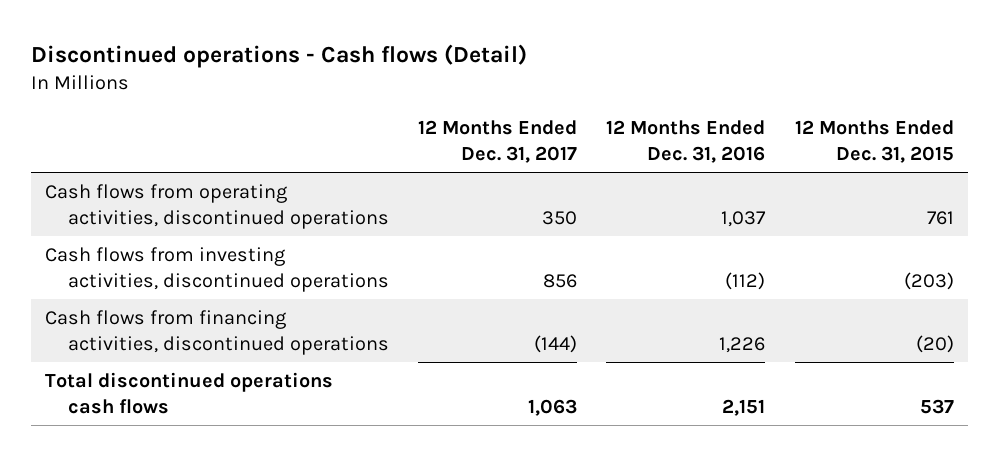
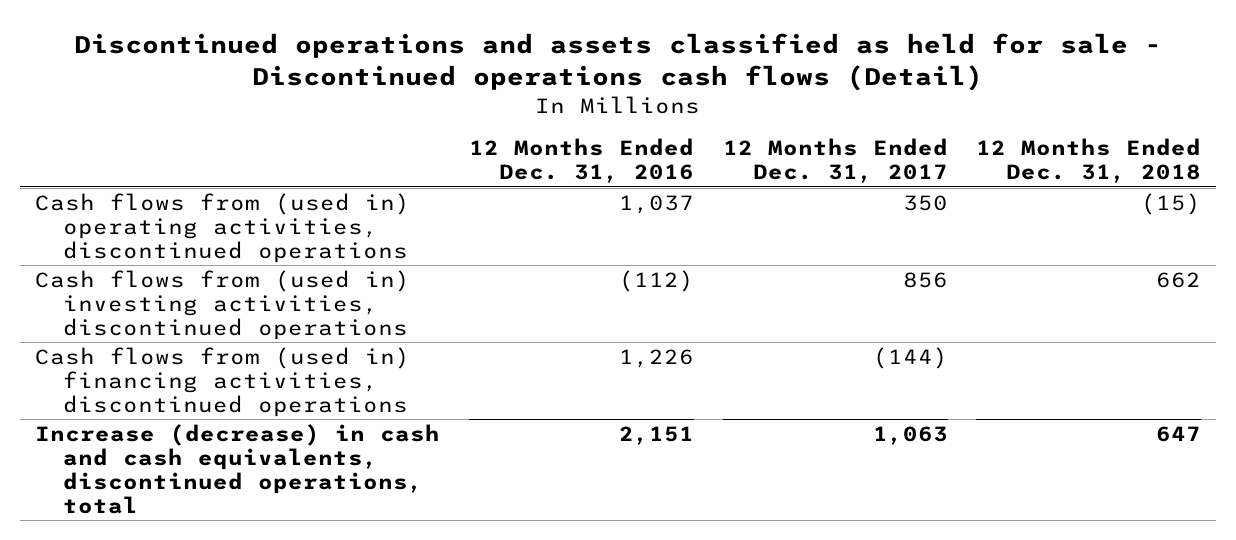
- Discontinued operations - Cash flows (Detail)
+ Discontinued operations and assets classified as held for sale - Discontinued operations cash flows (Detail)
- | 12 Months Ended Dec. 31, 2017 | 12 Months Ended Dec. 31, 2016 | 12 Months Ended Dec. 31, 2015
+ | 12 Months Ended Dec. 31, 2016 | 12 Months Ended Dec. 31, 2017 | 12 Months Ended Dec. 31, 2018
- Cash flows from operating activities, discontinued operations | 350 | 1,037 | 761
- Cash flows from investing activities, discontinued operations | 856 | (112) | (203)
- Cash flows from financing activities, discontinued operations | (144) | 1,226 | (20)
- Total discontinued operations cash flows | 1,063 | 2,151 | 537
+ Cash flows from (used in) operating activities, discontinued operations | 1,037 | 350 | (15)
+ Cash flows from (used in) investing activities, discontinued operations | (112) | 856 | 662
+ Cash flows from (used in) financing activities, discontinued operations | 1,226 | (144) |
+ Increase (decrease) in cash and cash equivalents, discontinued operations, total | 2,151 | 1,063 | 647

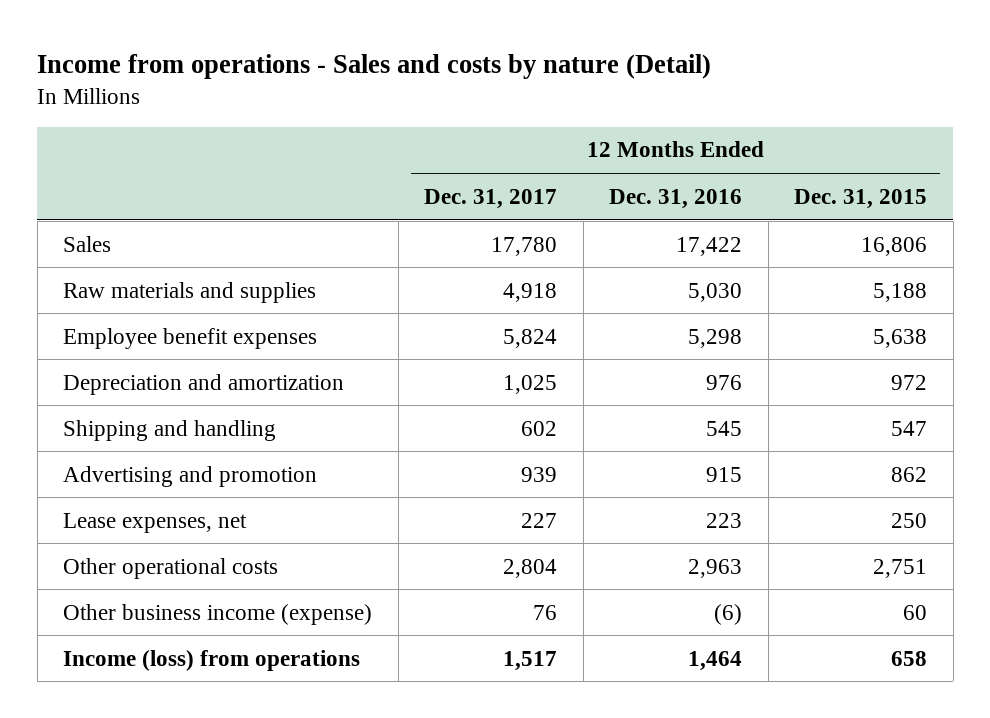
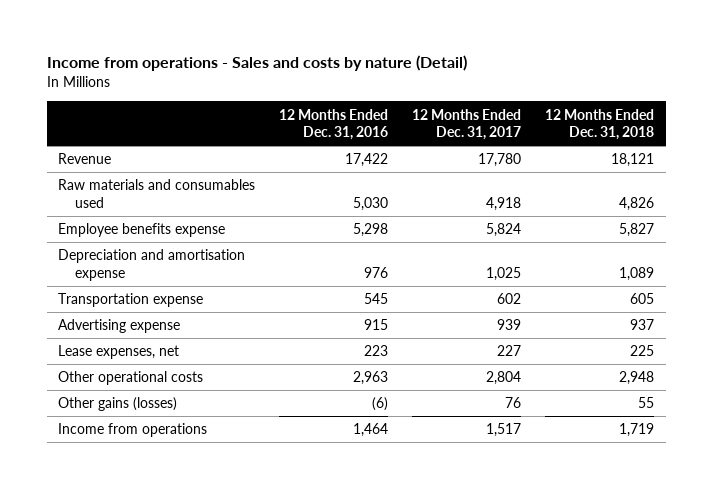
- | 12 Months Ended Dec. 31, 2017 | 12 Months Ended Dec. 31, 2016 | 12 Months Ended Dec. 31, 2015
+ | 12 Months Ended Dec. 31, 2016 | 12 Months Ended Dec. 31, 2017 | 12 Months Ended Dec. 31, 2018
- Sales | 17,780 | 17,422 | 16,806
- Raw materials and supplies | 4,918 | 5,030 | 5,188
- Employee benefit expenses | 5,824 | 5,298 | 5,638
- Depreciation and amortization | 1,025 | 976 | 972
- Shipping and handling | 602 | 545 | 547
- Advertising and promotion | 939 | 915 | 862
+ Revenue | 17,422 | 17,780 | 18,121
+ Raw materials and consumables used | 5,030 | 4,918 | 4,826
+ Employee benefits expense | 5,298 | 5,824 | 5,827
+ Depreciation and amortisation expense | 976 | 1,025 | 1,089
+ Transportation expense | 545 | 602 | 605
+ Advertising expense | 915 | 939 | 937
- Other business income (expense) | 76 | (6) | 60
- Income (loss) from operations | 1,517 | 1,464 | 658
+ Other gains (losses) | (6) | 76 | 55
+ Income from operations | 1,464 | 1,517 | 1,719

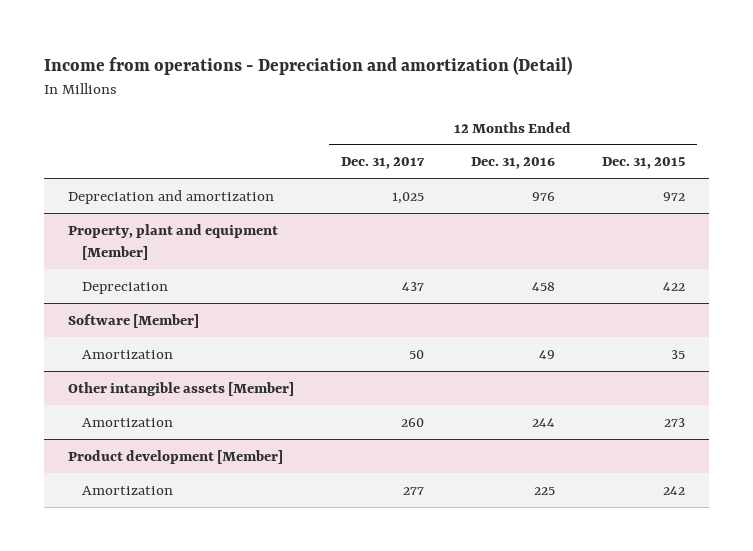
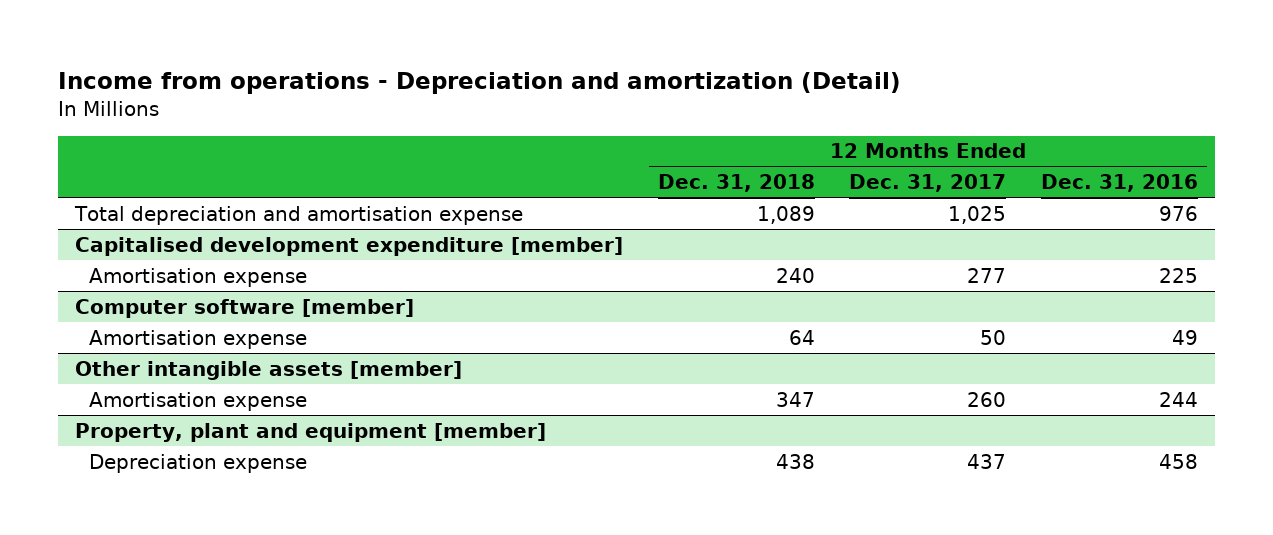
- | 12 Months Ended Dec. 31, 2017 | 12 Months Ended Dec. 31, 2016 | 12 Months Ended Dec. 31, 2015
+ | 12 Months Ended Dec. 31, 2018 | 12 Months Ended Dec. 31, 2017 | 12 Months Ended Dec. 31, 2016
- Depreciation and amortization | 1,025 | 976 | 972
- Property, plant and equipment [Member]
- Depreciation | 437 | 458 | 422
- Software [Member]
- Amortization | 50 | 49 | 35
- Other intangible assets [Member]
- Amortization | 260 | 244 | 273
- Product development [Member]
- Amortization | 277 | 225 | 242
+ Total depreciation and amortisation expense | 1,089 | 1,025 | 976
+ Capitalised development expenditure [member]
+ Amortisation expense | 240 | 277 | 225
+ Computer software [member]
+ Amortisation expense | 64 | 50 | 49
+ Other intangible assets [member]
+ Amortisation expense | 347 | 260 | 244
+ Property, plant and equipment [member]
+ Depreciation expense | 438 | 437 | 458

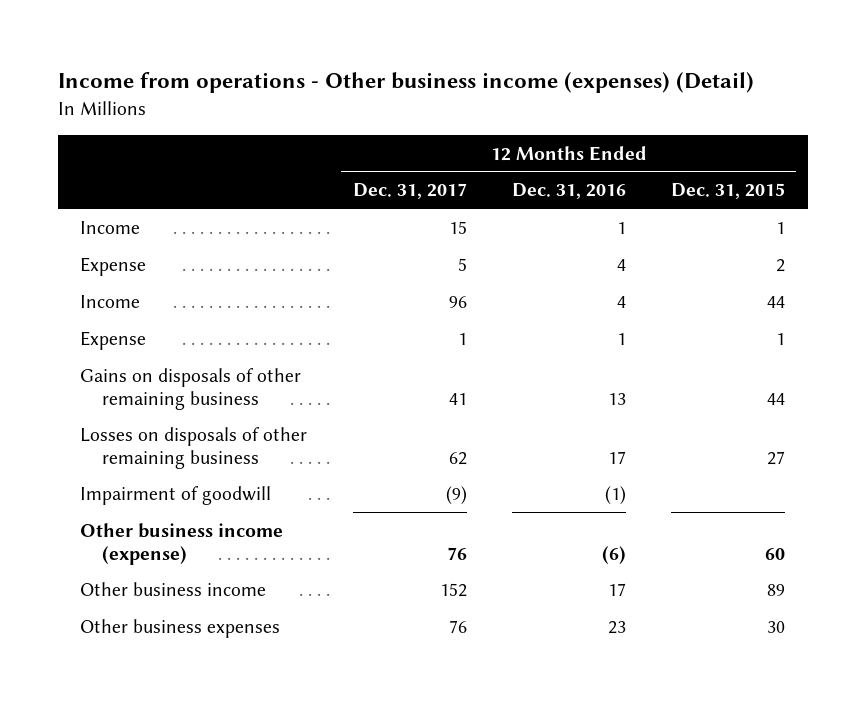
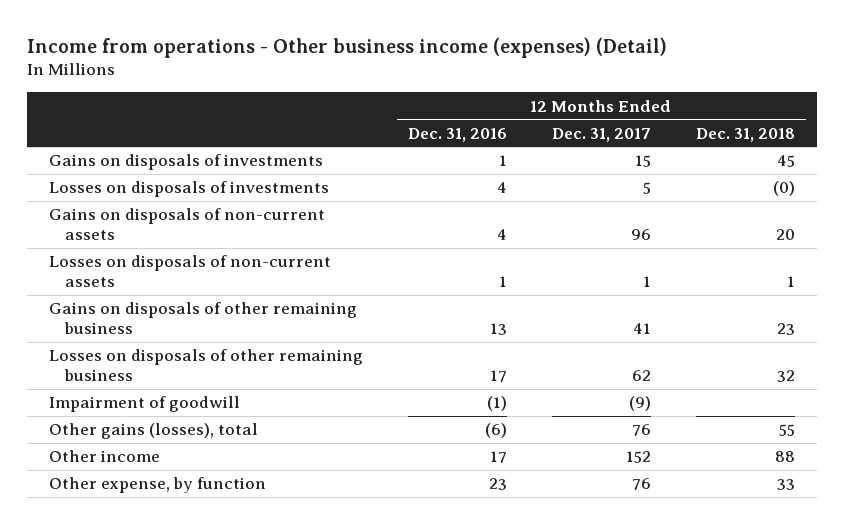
- | 12 Months Ended Dec. 31, 2017 | 12 Months Ended Dec. 31, 2016 | 12 Months Ended Dec. 31, 2015
+ | 12 Months Ended Dec. 31, 2016 | 12 Months Ended Dec. 31, 2017 | 12 Months Ended Dec. 31, 2018
- Income | 15 | 1 | 1
- Expense | 5 | 4 | 2
- Income | 96 | 4 | 44
- Expense | 1 | 1 | 1
+ Gains on disposals of investments | 1 | 15 | 45
+ Losses on disposals of investments | 4 | 5 | (0)
+ Gains on disposals of non-current assets | 4 | 96 | 20
+ Losses on disposals of non-current assets | 1 | 1 | 1
- Other business income (expense) | 76 | (6) | 60
- Other business income | 152 | 17 | 89
- Other business expenses | 76 | 23 | 30
+ Other gains (losses), total | (6) | 76 | 55
+ Other income | 17 | 152 | 88
+ Other expense, by function | 23 | 76 | 33

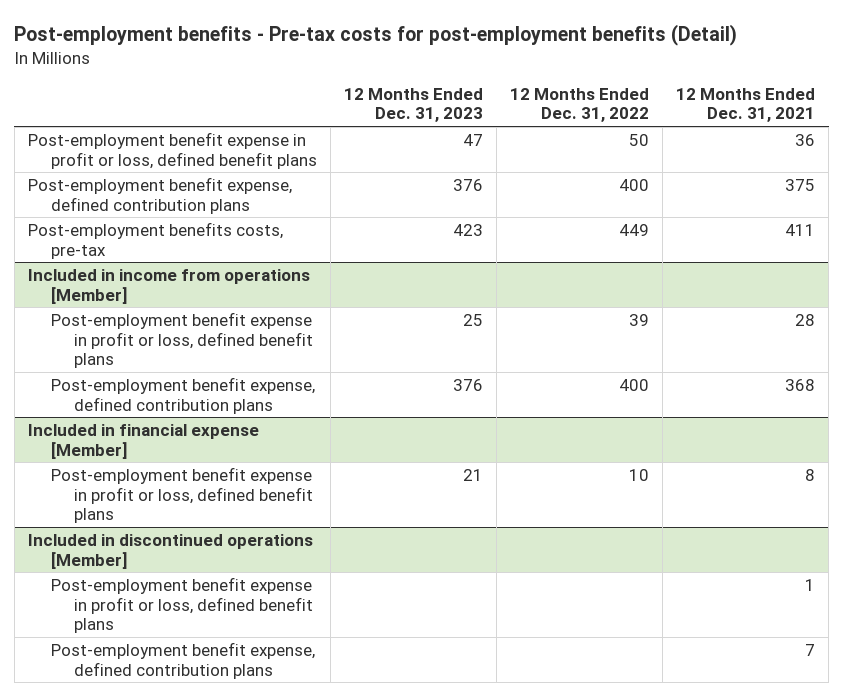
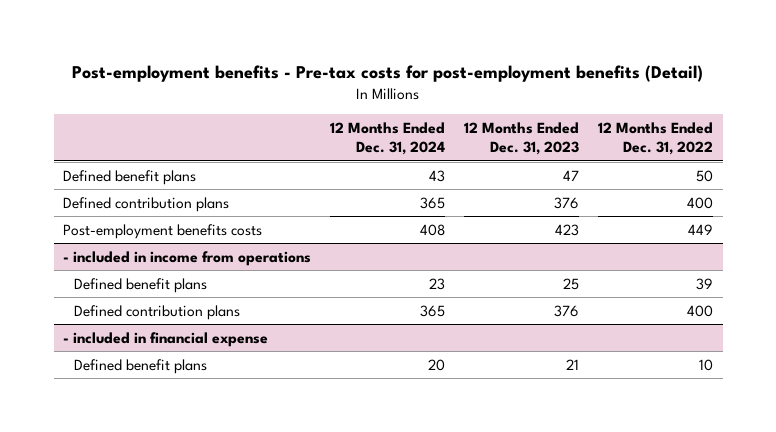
- | 12 Months Ended Dec. 31, 2023 | 12 Months Ended Dec. 31, 2022 | 12 Months Ended Dec. 31, 2021
+ | 12 Months Ended Dec. 31, 2024 | 12 Months Ended Dec. 31, 2023 | 12 Months Ended Dec. 31, 2022
- Post-employment benefit expense in profit or loss, defined benefit plans | 47 | 50 | 36
- Post-employment benefit expense, defined contribution plans | 376 | 400 | 375
- Post-employment benefits costs, pre-tax | 423 | 449 | 411
- Included in income from operations [Member]
- Post-employment benefit expense in profit or loss, defined benefit plans | 25 | 39 | 28
- Post-employment benefit expense, defined contribution plans | 376 | 400 | 368
- Included in financial expense [Member]
- Post-employment benefit expense in profit or loss, defined benefit plans | 21 | 10 | 8
- Included in discontinued operations [Member]
- Post-employment benefit expense in profit or loss, defined benefit plans | | | 1
- Post-employment benefit expense, defined contribution plans | | | 7
+ Defined benefit plans | 43 | 47 | 50
+ Defined contribution plans | 365 | 376 | 400
+ Post-employment benefits costs | 408 | 423 | 449
+ - included in income from operations
+ Defined benefit plans | 23 | 25 | 39
+ Defined contribution plans | 365 | 376 | 400
+ - included in financial expense
+ Defined benefit plans | 20 | 21 | 10

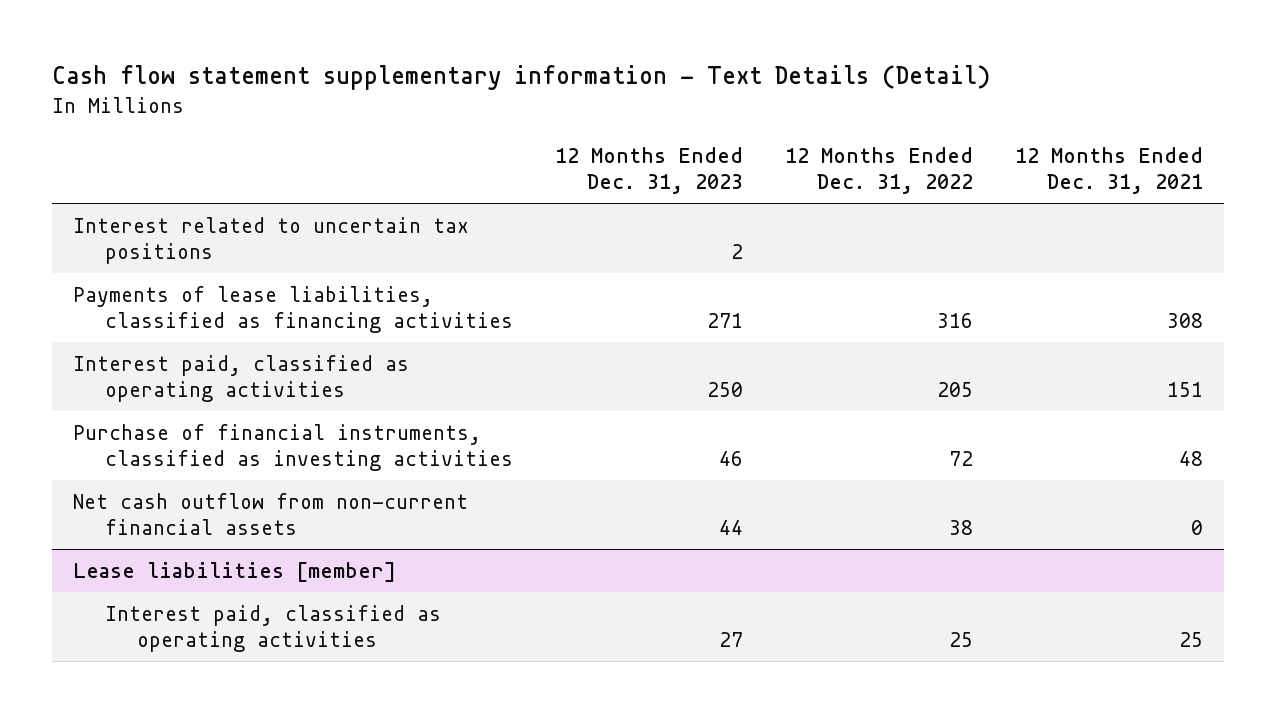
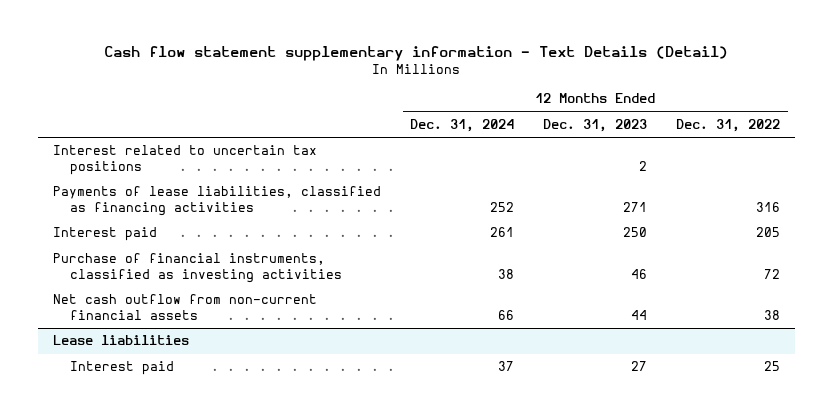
- | 12 Months Ended Dec. 31, 2023 | 12 Months Ended Dec. 31, 2022 | 12 Months Ended Dec. 31, 2021
+ | 12 Months Ended Dec. 31, 2024 | 12 Months Ended Dec. 31, 2023 | 12 Months Ended Dec. 31, 2022
- Interest paid, classified as operating activities | 250 | 205 | 151
+ Interest paid | 261 | 250 | 205
- Lease liabilities [member]
- Interest paid, classified as operating activities | 27 | 25 | 25
+ Lease liabilities
+ Interest paid | 37 | 27 | 25

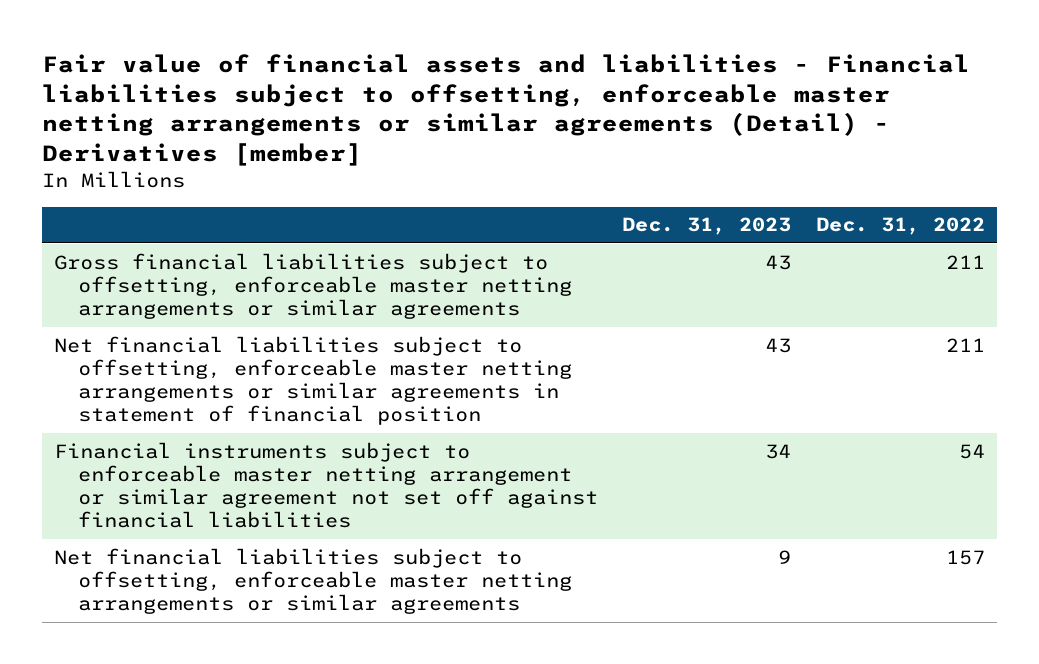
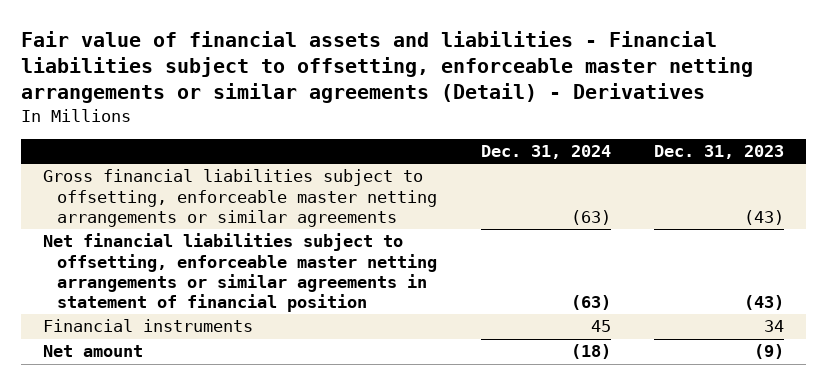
- Fair value of financial assets and liabilities - Financial liabilities subject to offsetting, enforceable master netting arrangements or similar agreements (Detail) - Derivatives [member]
+ Fair value of financial assets and liabilities - Financial liabilities subject to offsetting, enforceable master netting arrangements or similar agreements (Detail) - Derivatives
- | Dec. 31, 2023 | Dec. 31, 2022
+ | Dec. 31, 2024 | Dec. 31, 2023
- Gross financial liabilities subject to offsetting, enforceable master netting arrangements or similar agreements | 43 | 211
- Net financial liabilities subject to offsetting, enforceable master netting arrangements or similar agreements in statement of financial position | 43 | 211
- Financial instruments subject to enforceable master netting arrangement or similar agreement not set off against financial liabilities | 34 | 54
- Net financial liabilities subject to offsetting, enforceable master netting arrangements or similar agreements | 9 | 157
+ Gross financial liabilities subject to offsetting, enforceable master netting arrangements or similar agreements | (63) | (43)
+ Net financial liabilities subject to offsetting, enforceable master netting arrangements or similar agreements in statement of financial position | (63) | (43)
+ Financial instruments | 45 | 34
+ Net amount | (18) | (9)

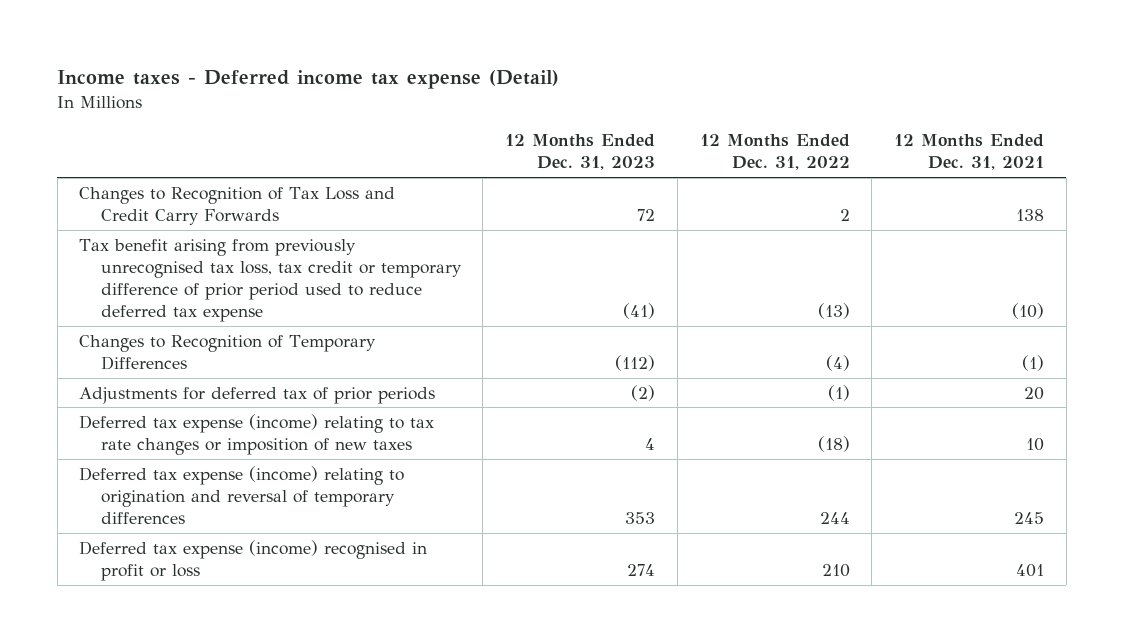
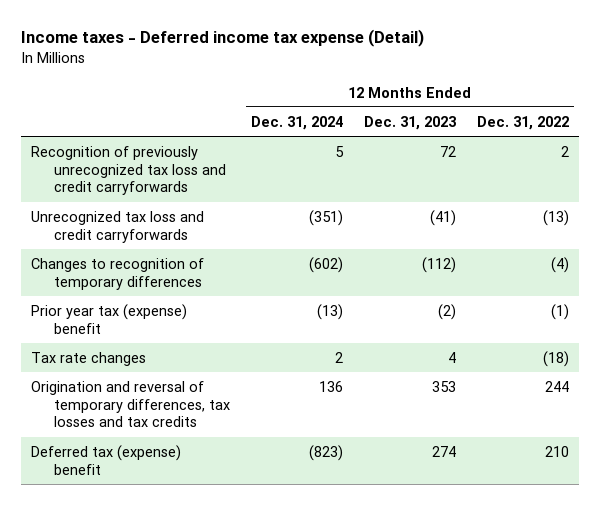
- | 12 Months Ended Dec. 31, 2023 | 12 Months Ended Dec. 31, 2022 | 12 Months Ended Dec. 31, 2021
+ | 12 Months Ended Dec. 31, 2024 | 12 Months Ended Dec. 31, 2023 | 12 Months Ended Dec. 31, 2022
- Changes to Recognition of Tax Loss and Credit Carry Forwards | 72 | 2 | 138
- Tax benefit arising from previously unrecognised tax loss, tax credit or temporary difference of prior period used to reduce deferred tax expense | (41) | (13) | (10)
- Changes to Recognition of Temporary Differences | (112) | (4) | (1)
- Adjustments for deferred tax of prior periods | (2) | (1) | 20
- Deferred tax expense (income) relating to tax rate changes or imposition of new taxes | 4 | (18) | 10
- Deferred tax expense (income) relating to origination and reversal of temporary differences | 353 | 244 | 245
- Deferred tax expense (income) recognised in profit or loss | 274 | 210 | 401
+ Recognition of previously unrecognized tax loss and credit carryforwards | 5 | 72 | 2
+ Unrecognized tax loss and credit carryforwards | (351) | (41) | (13)
+ Changes to recognition of temporary differences | (602) | (112) | (4)
+ Prior year tax (expense) benefit | (13) | (2) | (1)
+ Tax rate changes | 2 | 4 | (18)
+ Origination and reversal of temporary differences, tax losses and tax credits | 136 | 353 | 244
+ Deferred tax (expense) benefit | (823) | 274 | 210

